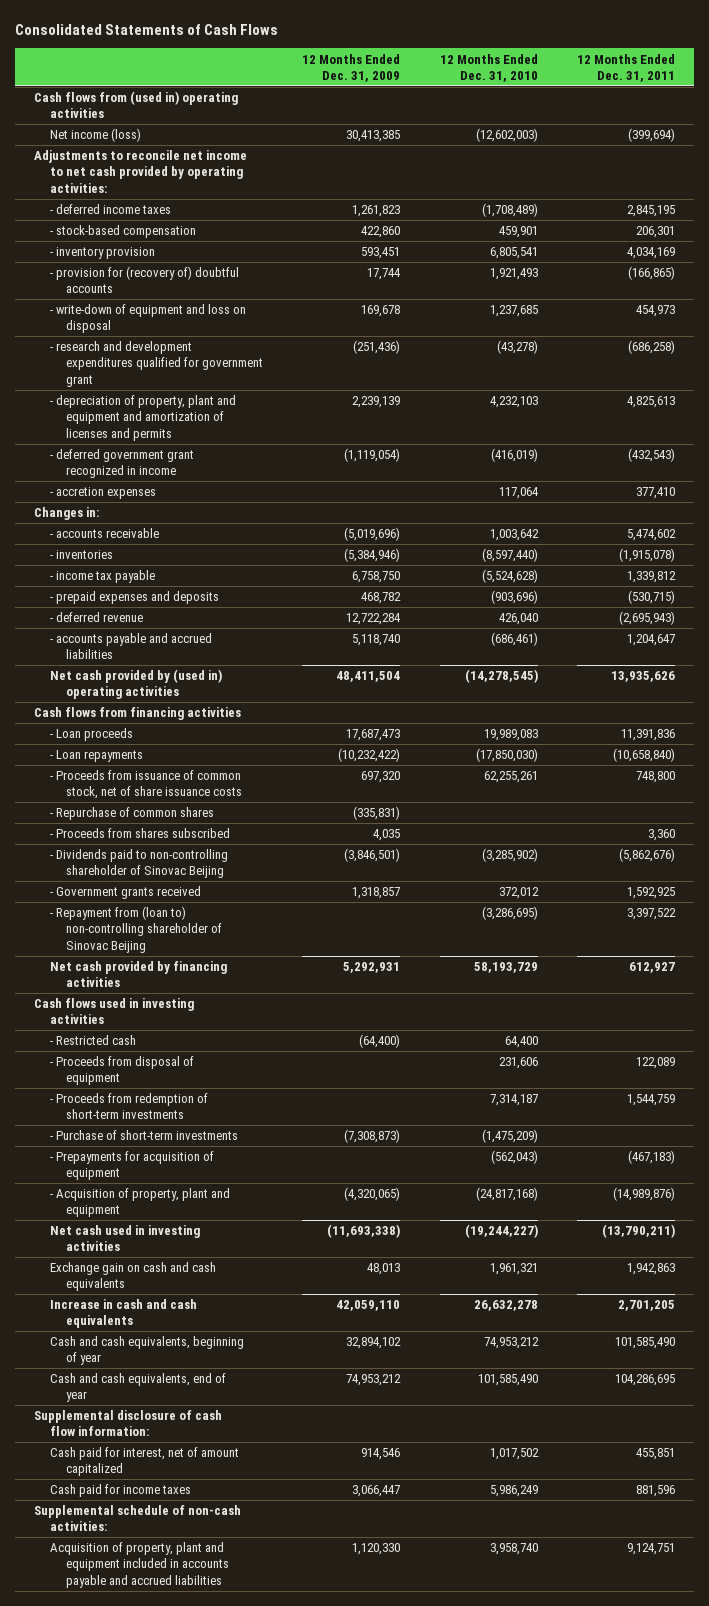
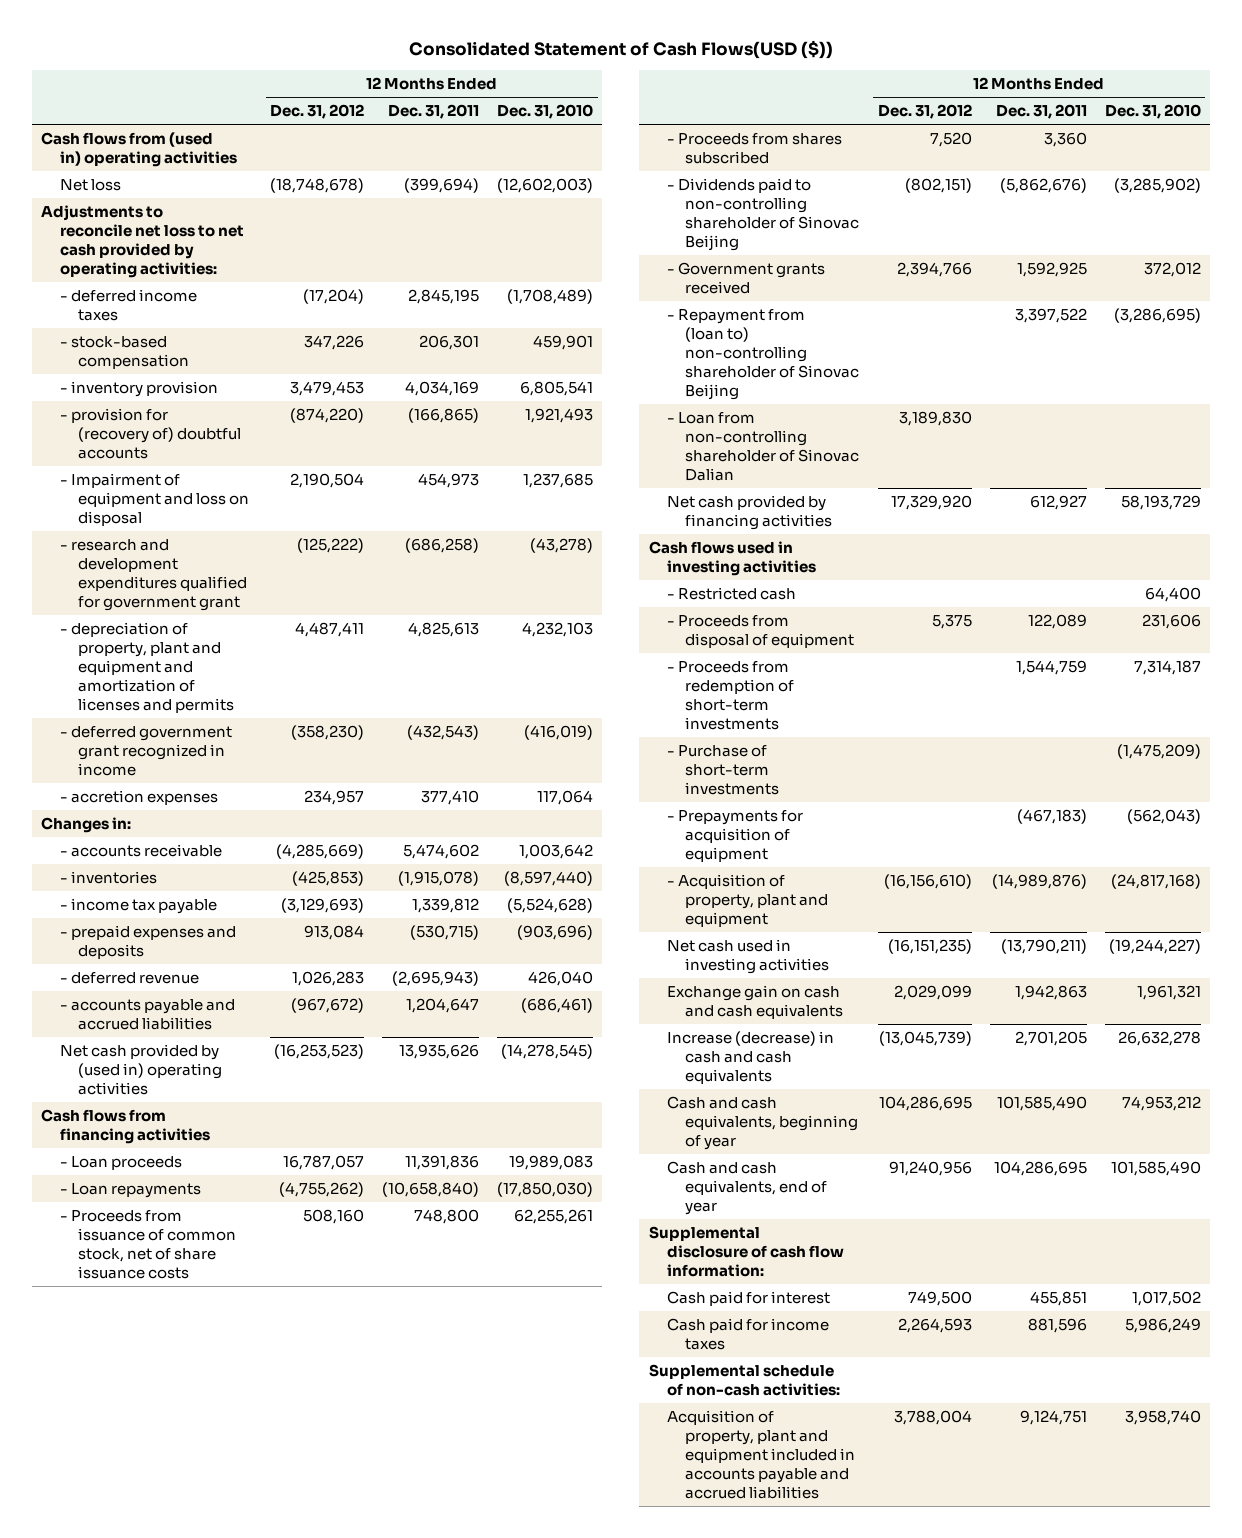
- Consolidated Statements of Cash Flows
+ Consolidated Statement of Cash Flows(USD ($))
- | 12 Months Ended Dec. 31, 2009 | 12 Months Ended Dec. 31, 2010 | 12 Months Ended Dec. 31, 2011
+ | 12 Months Ended Dec. 31, 2012 | 12 Months Ended Dec. 31, 2011 | 12 Months Ended Dec. 31, 2010
- Net income (loss) | 30,413,385 | (12,602,003) | (399,694)
- Adjustments to reconcile net income to net cash provided by operating activities:
+ Net loss | (18,748,678) | (399,694) | (12,602,003)
+ Adjustments to reconcile net loss to net cash provided by operating activities:
- - write-down of equipment and loss on disposal | 169,678 | 1,237,685 | 454,973
+ - Impairment of equipment and loss on disposal | 2,190,504 | 454,973 | 1,237,685
- - Repurchase of common shares | (335,831) | |
+ - Loan from non-controlling shareholder of Sinovac Dalian | 3,189,830 | |
- Increase in cash and cash equivalents | 42,059,110 | 26,632,278 | 2,701,205
+ Increase (decrease) in cash and cash equivalents | (13,045,739) | 2,701,205 | 26,632,278
- Cash paid for interest, net of amount capitalized | 914,546 | 1,017,502 | 455,851
+ Cash paid for interest | 749,500 | 455,851 | 1,017,502

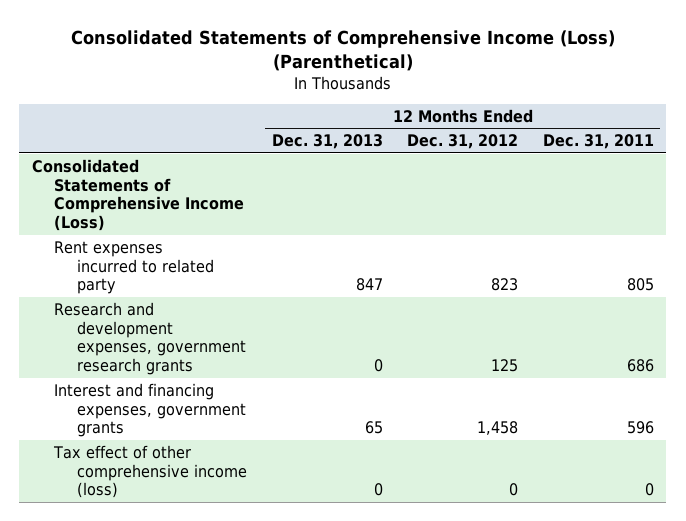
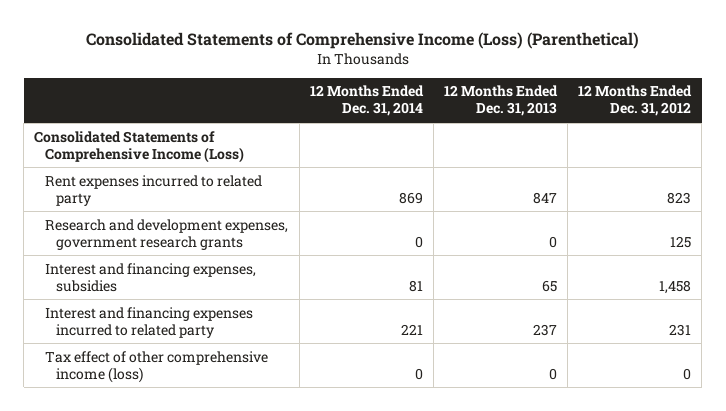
- | 12 Months Ended Dec. 31, 2013 | 12 Months Ended Dec. 31, 2012 | 12 Months Ended Dec. 31, 2011
+ | 12 Months Ended Dec. 31, 2014 | 12 Months Ended Dec. 31, 2013 | 12 Months Ended Dec. 31, 2012
- Interest and financing expenses, government grants | 65 | 1,458 | 596
+ Interest and financing expenses, subsidies | 81 | 65 | 1,458
+ Interest and financing expenses incurred to related party | 221 | 237 | 231

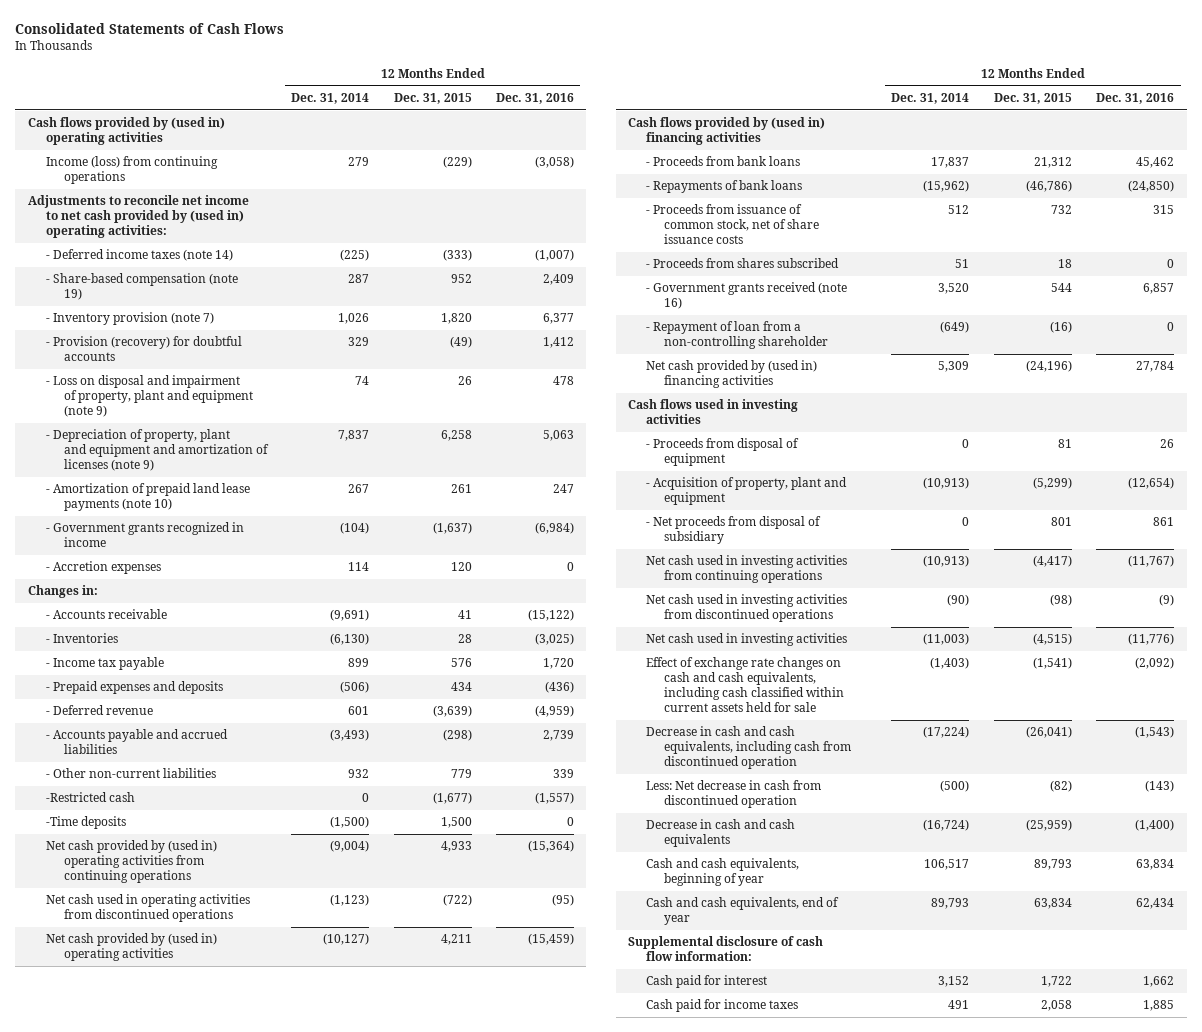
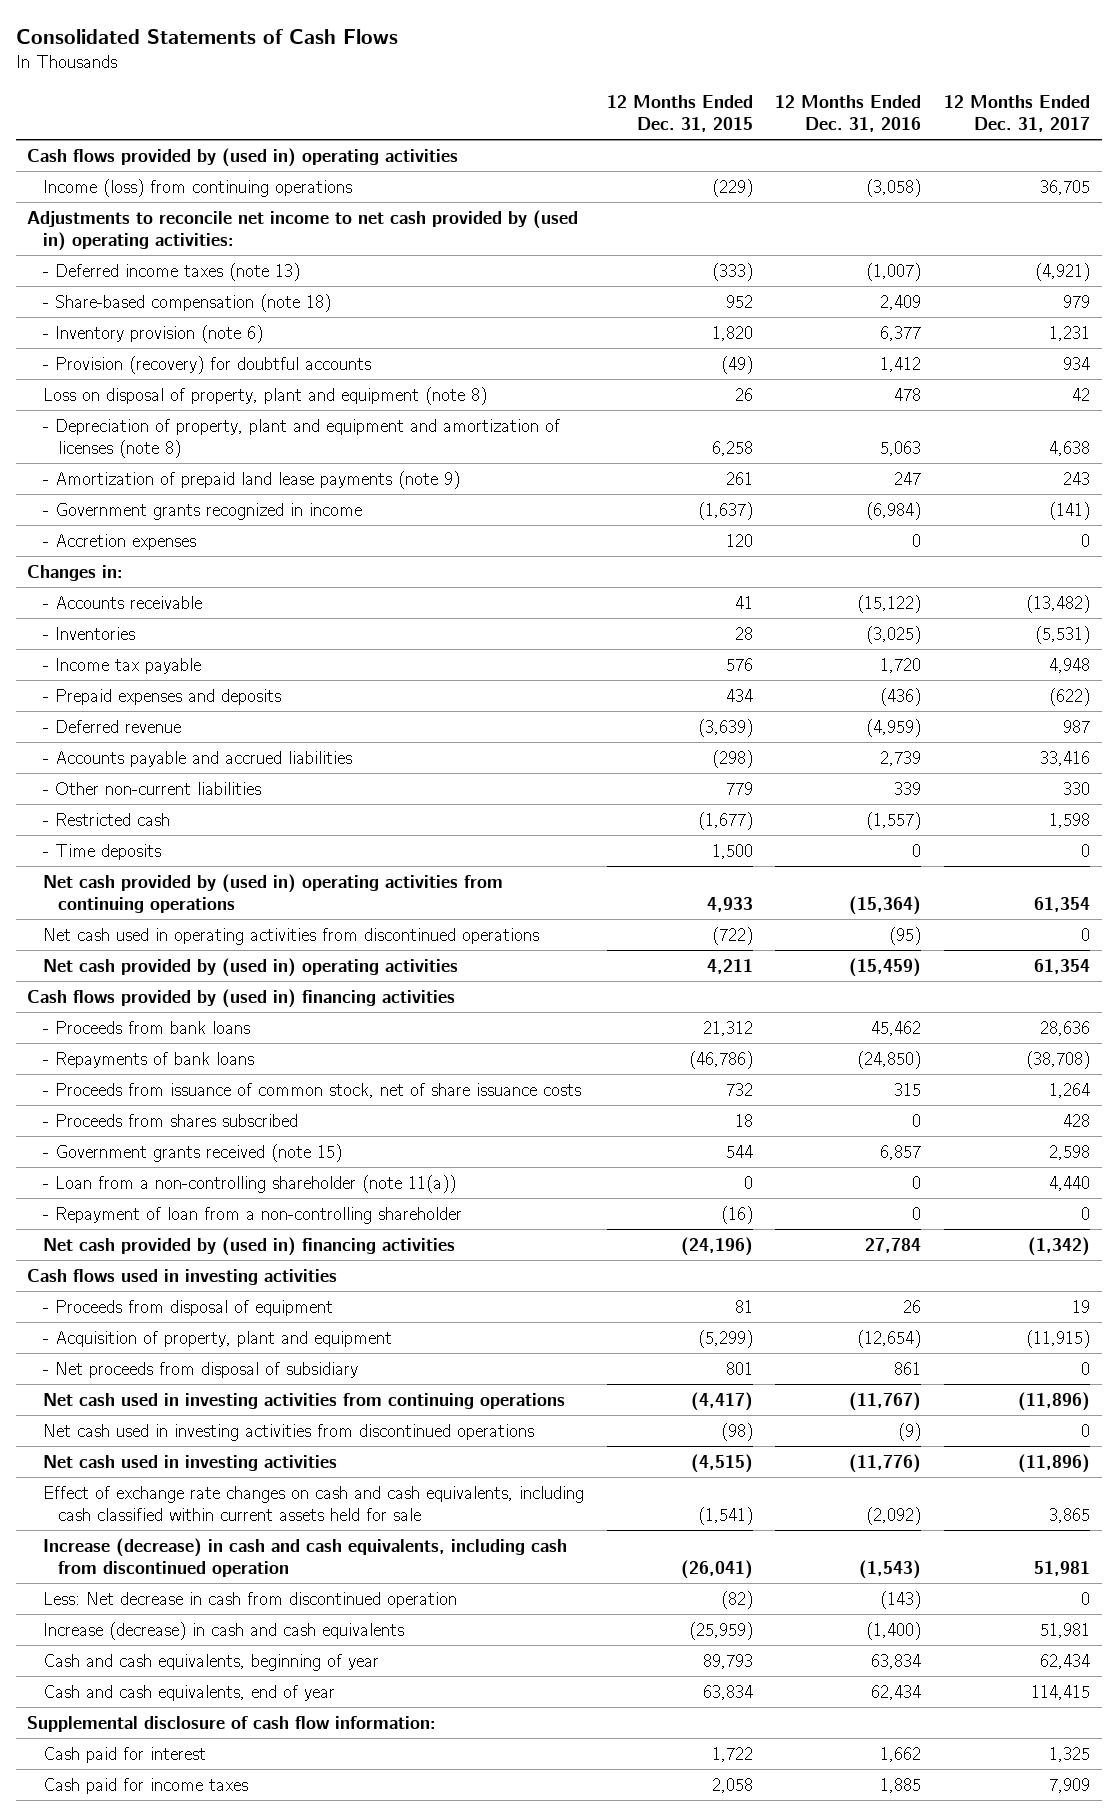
- | 12 Months Ended Dec. 31, 2014 | 12 Months Ended Dec. 31, 2015 | 12 Months Ended Dec. 31, 2016
+ | 12 Months Ended Dec. 31, 2015 | 12 Months Ended Dec. 31, 2016 | 12 Months Ended Dec. 31, 2017
- - Deferred income taxes (note 14) | (225) | (333) | (1,007)
- - Share-based compensation (note 19) | 287 | 952 | 2,409
- - Inventory provision (note 7) | 1,026 | 1,820 | 6,377
+ - Deferred income taxes (note 13) | (333) | (1,007) | (4,921)
+ - Share-based compensation (note 18) | 952 | 2,409 | 979
+ - Inventory provision (note 6) | 1,820 | 6,377 | 1,231
- - Loss on disposal and impairment of property, plant and equipment (note 9) | 74 | 26 | 478
- - Depreciation of property, plant and equipment and amortization of licenses (note 9) | 7,837 | 6,258 | 5,063
- - Amortization of prepaid land lease payments (note 10) | 267 | 261 | 247
+ Loss on disposal of property, plant and equipment (note 8) | 26 | 478 | 42
+ - Depreciation of property, plant and equipment and amortization of licenses (note 8) | 6,258 | 5,063 | 4,638
+ - Amortization of prepaid land lease payments (note 9) | 261 | 247 | 243
- -Restricted cash | 0 | (1,677) | (1,557)
- -Time deposits | (1,500) | 1,500 | 0
+ - Restricted cash | (1,677) | (1,557) | 1,598
+ - Time deposits | 1,500 | 0 | 0
- - Government grants received (note 16) | 3,520 | 544 | 6,857
+ - Government grants received (note 15) | 544 | 6,857 | 2,598
+ - Loan from a non-controlling shareholder (note 11(a)) | 0 | 0 | 4,440
- Decrease in cash and cash equivalents, including cash from discontinued operation | (17,224) | (26,041) | (1,543)
+ Increase (decrease) in cash and cash equivalents, including cash from discontinued operation | (26,041) | (1,543) | 51,981
- Decrease in cash and cash equivalents | (16,724) | (25,959) | (1,400)
+ Increase (decrease) in cash and cash equivalents | (25,959) | (1,400) | 51,981

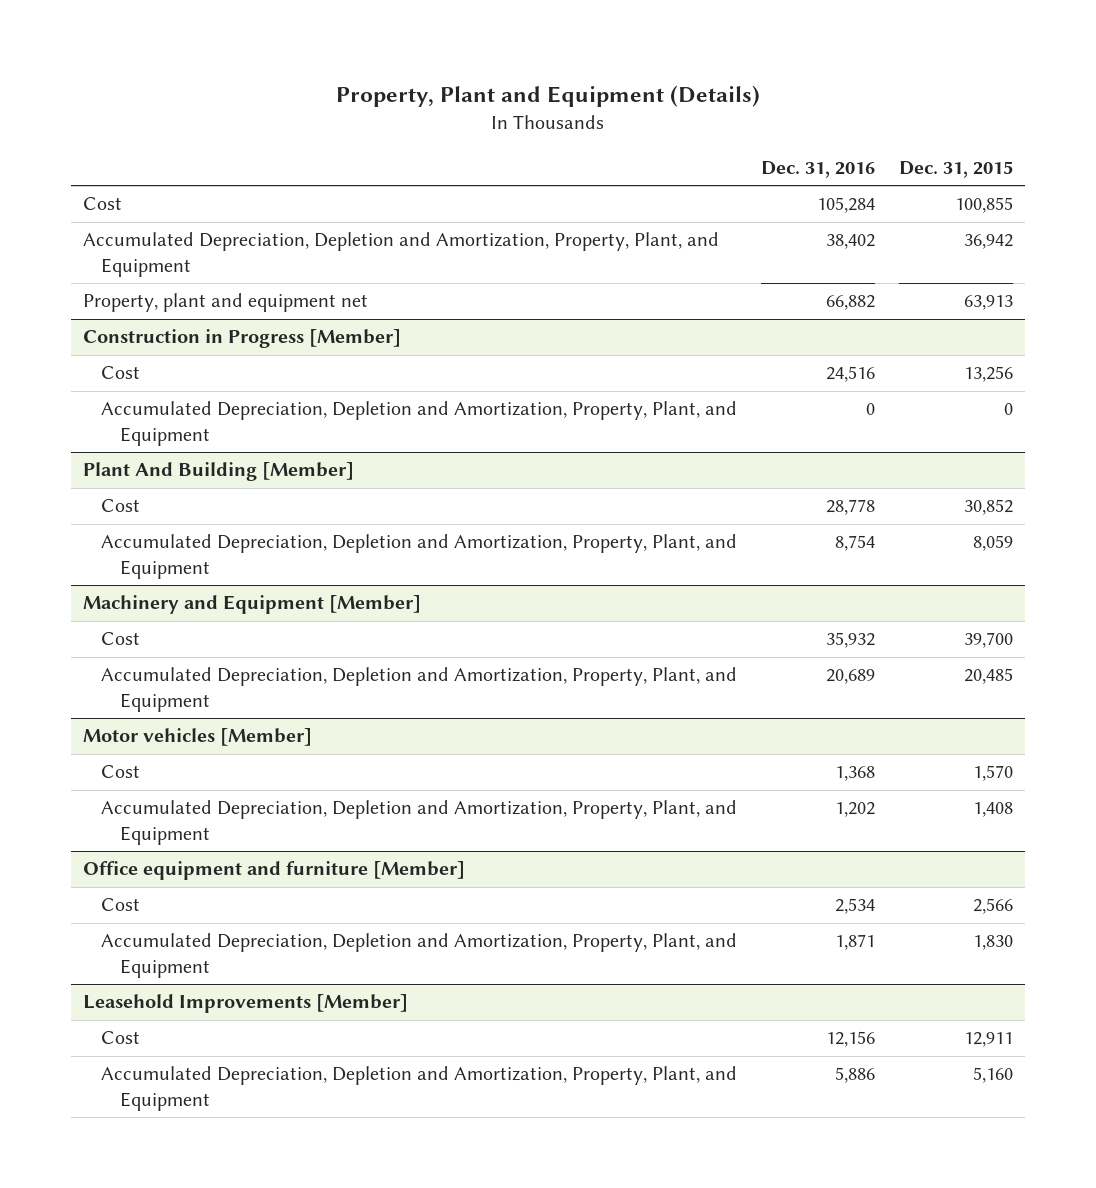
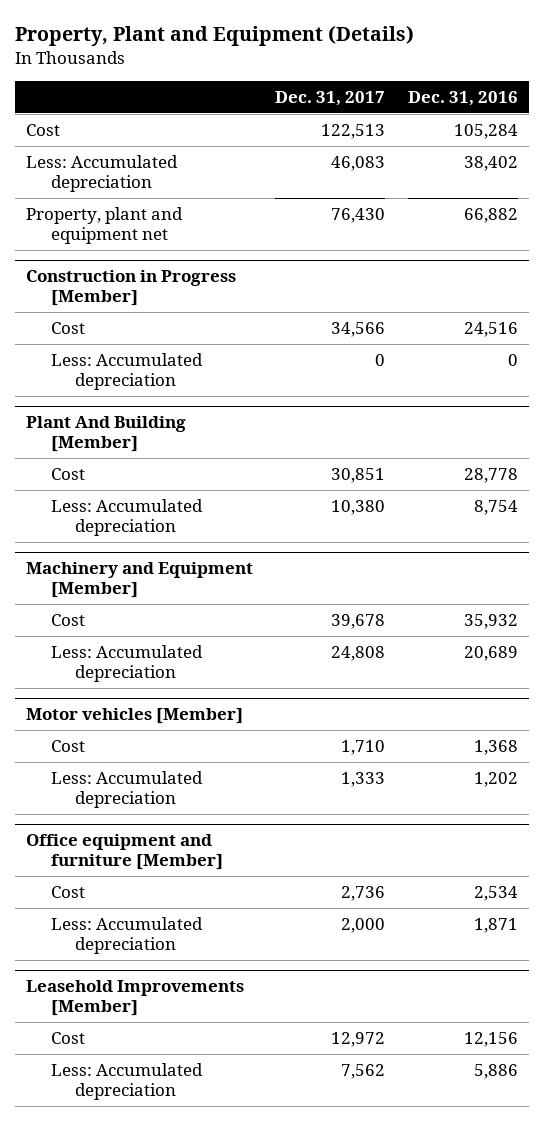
- | Dec. 31, 2016 | Dec. 31, 2015
+ | Dec. 31, 2017 | Dec. 31, 2016
- Accumulated Depreciation, Depletion and Amortization, Property, Plant, and Equipment | 38,402 | 36,942
+ Less: Accumulated depreciation | 46,083 | 38,402
@ Construction in Progress [Member]
- Accumulated Depreciation, Depletion and Amortization, Property, Plant, and Equipment | 0 | 0
+ Less: Accumulated depreciation | 0 | 0
@ Plant And Building [Member]
- Accumulated Depreciation, Depletion and Amortization, Property, Plant, and Equipment | 8,754 | 8,059
+ Less: Accumulated depreciation | 10,380 | 8,754
@ Machinery and Equipment [Member]
- Accumulated Depreciation, Depletion and Amortization, Property, Plant, and Equipment | 20,689 | 20,485
+ Less: Accumulated depreciation | 24,808 | 20,689
@ Motor vehicles [Member]
- Accumulated Depreciation, Depletion and Amortization, Property, Plant, and Equipment | 1,202 | 1,408
+ Less: Accumulated depreciation | 1,333 | 1,202
@ Office equipment and furniture [Member]
- Accumulated Depreciation, Depletion and Amortization, Property, Plant, and Equipment | 1,871 | 1,830
+ Less: Accumulated depreciation | 2,000 | 1,871
@ Leasehold Improvements [Member]
- Accumulated Depreciation, Depletion and Amortization, Property, Plant, and Equipment | 5,886 | 5,160
+ Less: Accumulated depreciation | 7,562 | 5,886

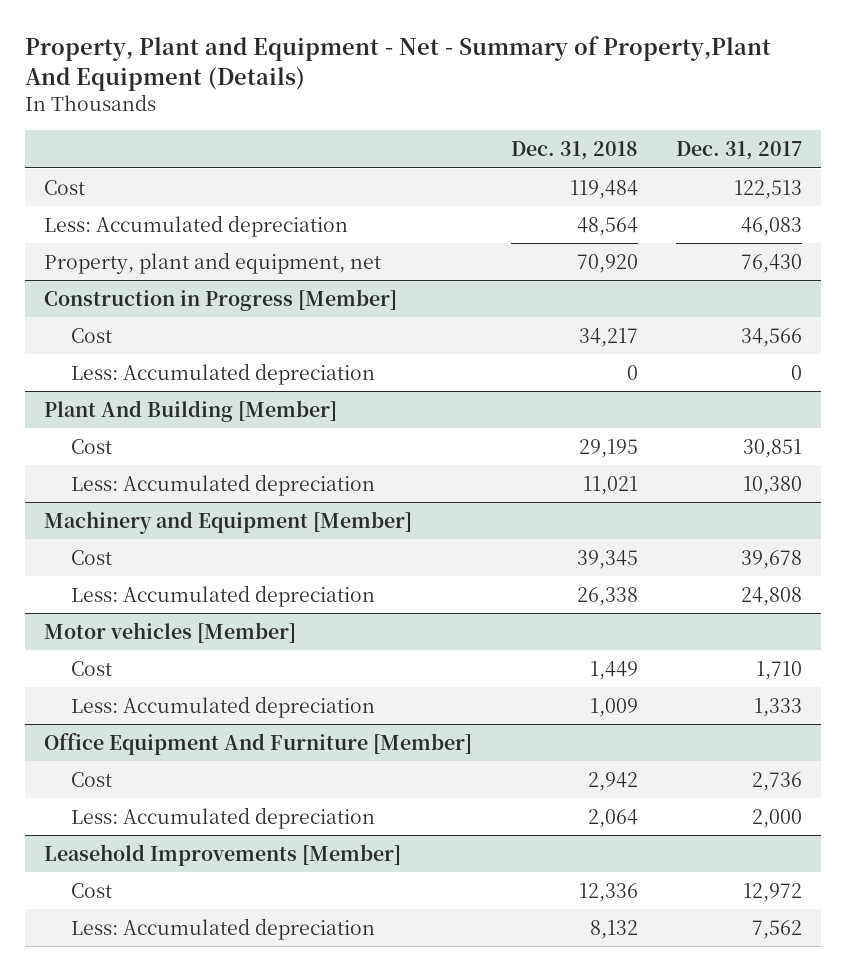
- Property, Plant and Equipment (Details)
+ Property, Plant and Equipment - Net - Summary of Property,Plant And Equipment (Details)
- | Dec. 31, 2017 | Dec. 31, 2016
+ | Dec. 31, 2018 | Dec. 31, 2017
- Property, plant and equipment net | 76,430 | 66,882
+ Property, plant and equipment, net | 70,920 | 76,430
- Office equipment and furniture [Member]
+ Office Equipment And Furniture [Member]

